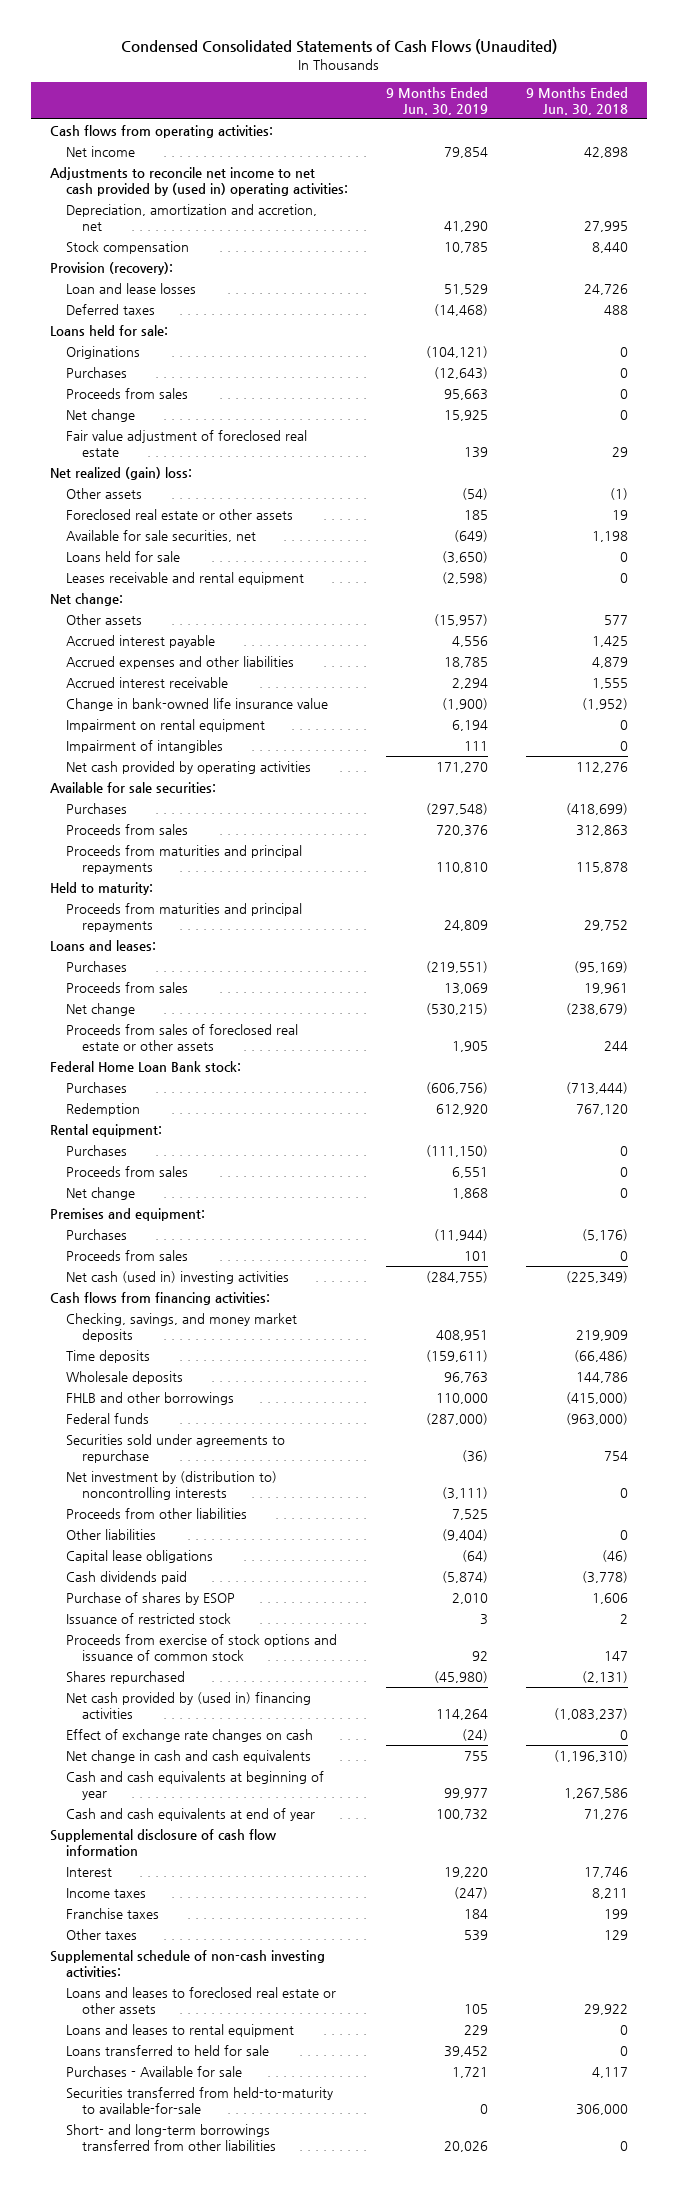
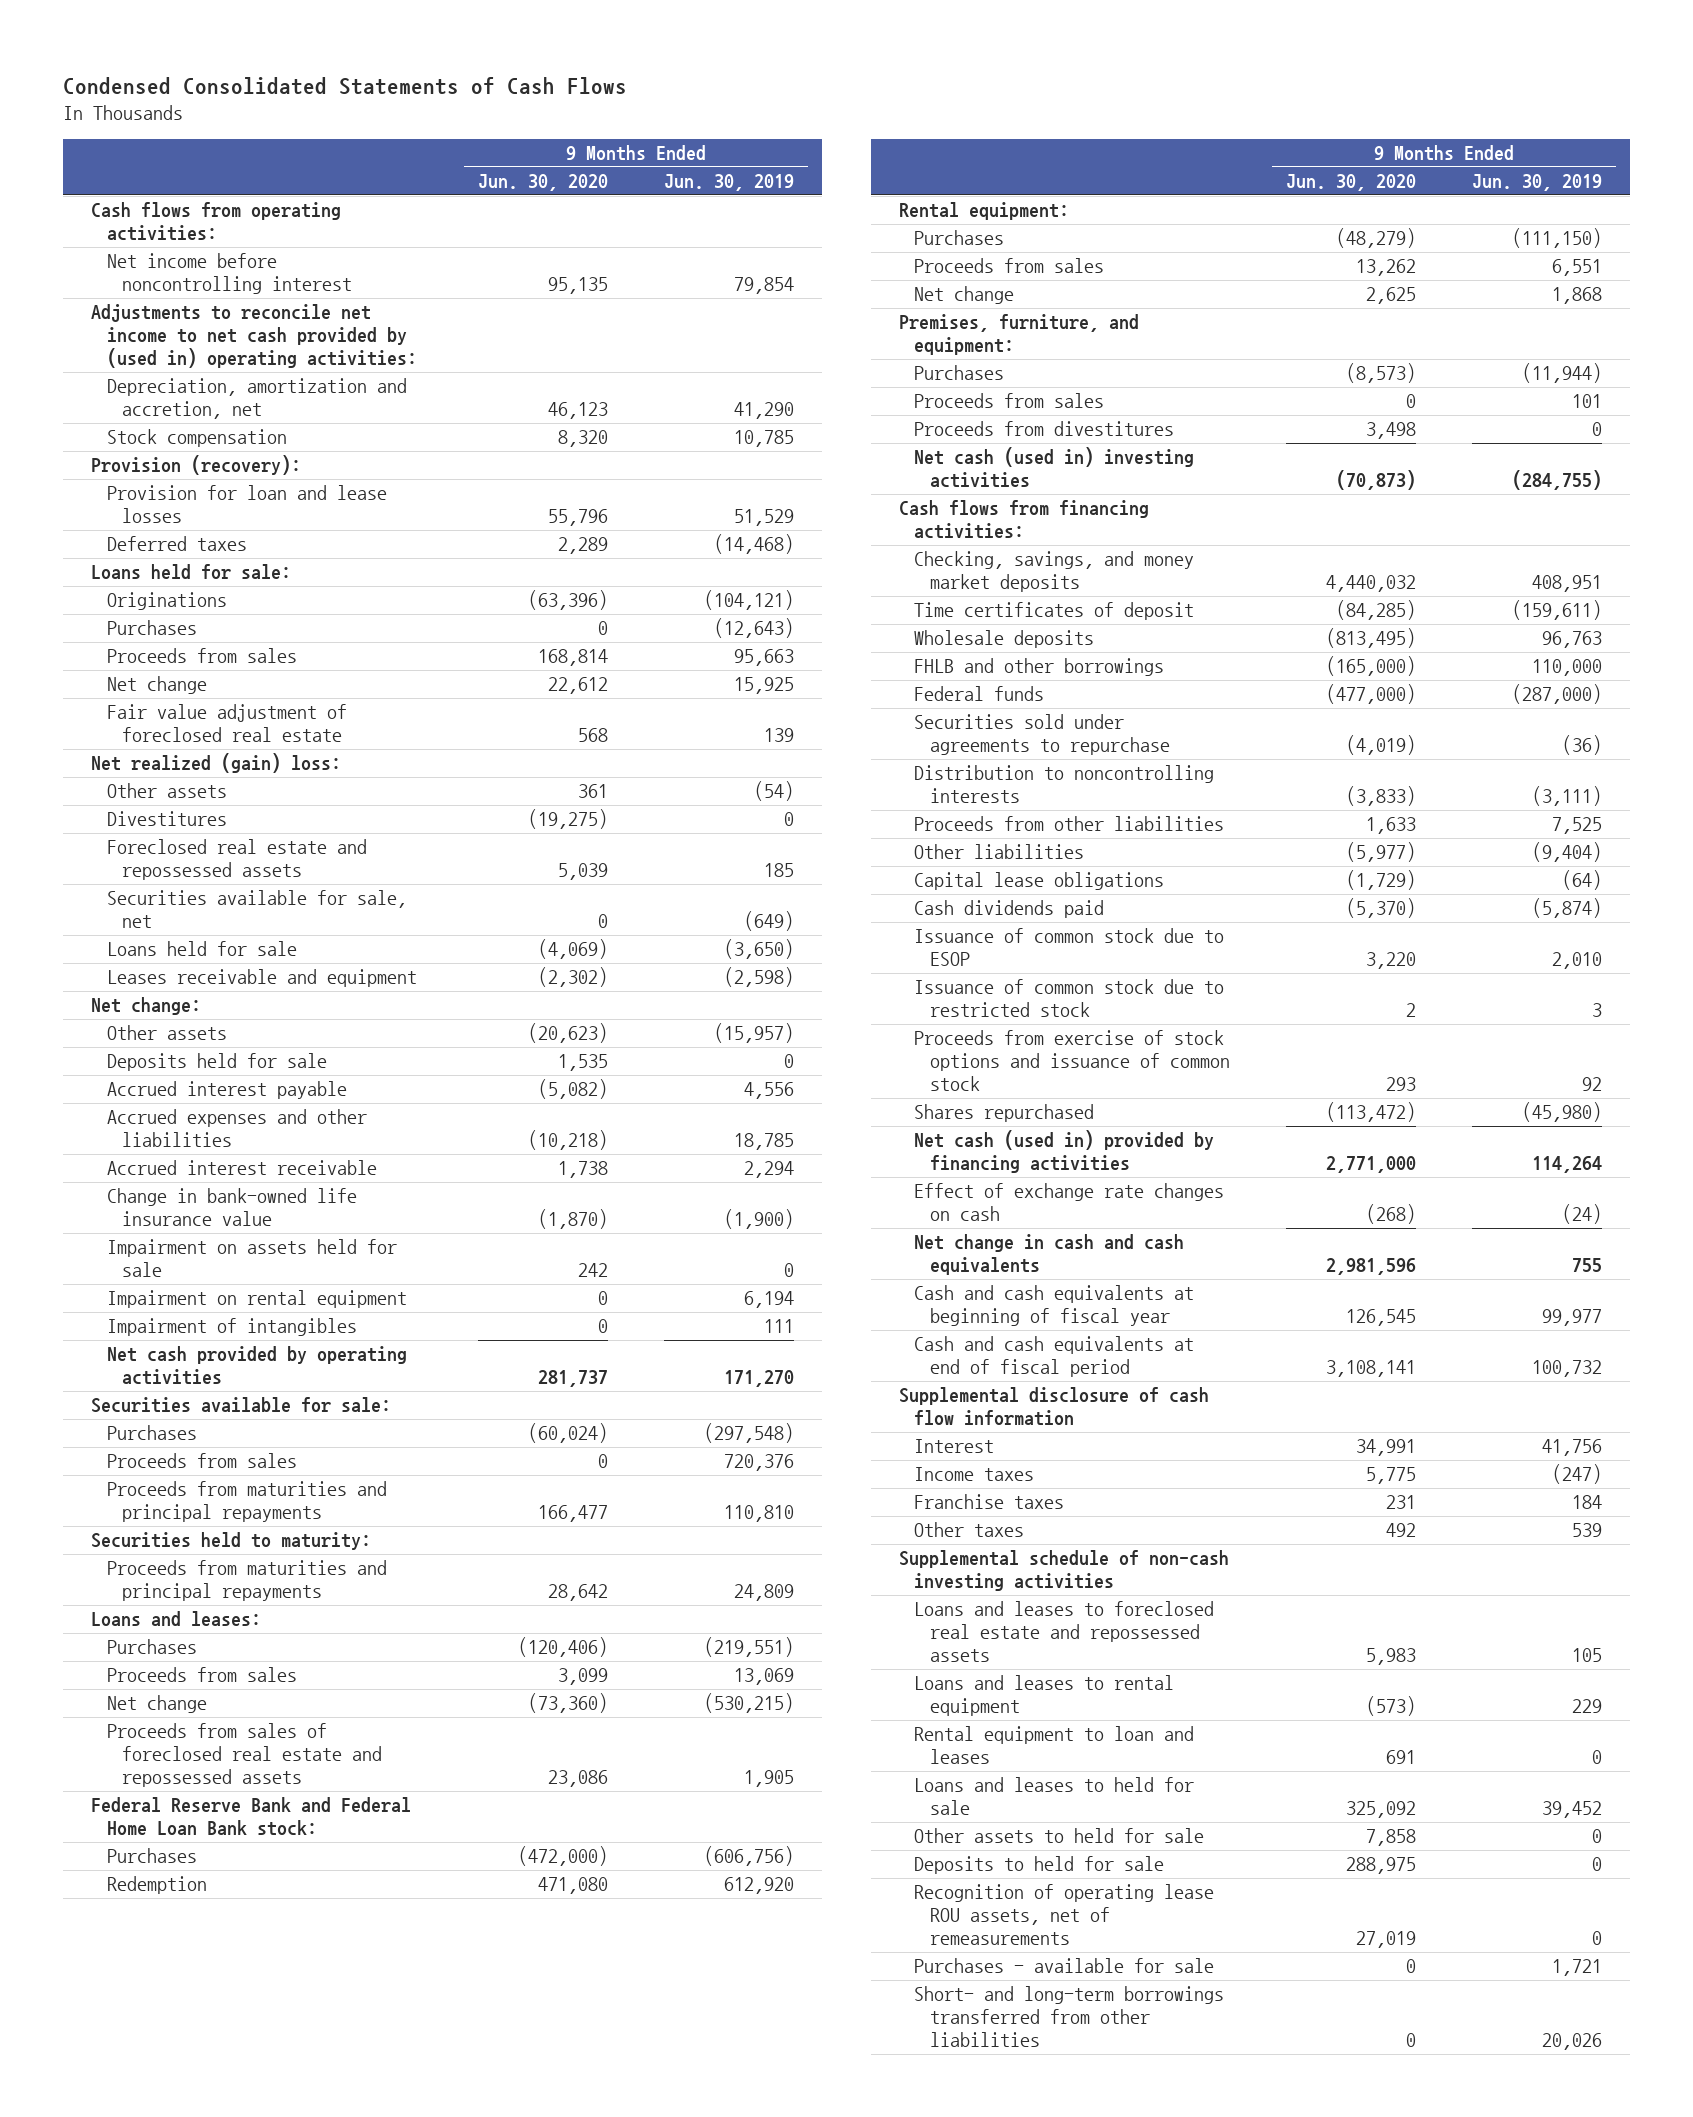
- Condensed Consolidated Statements of Cash Flows (Unaudited)
+ Condensed Consolidated Statements of Cash Flows
- | 9 Months Ended Jun. 30, 2019 | 9 Months Ended Jun. 30, 2018
+ | 9 Months Ended Jun. 30, 2020 | 9 Months Ended Jun. 30, 2019
- Net income | 79,854 | 42,898
+ Net income before noncontrolling interest | 95,135 | 79,854
- Loan and lease losses | 51,529 | 24,726
+ Provision for loan and lease losses | 55,796 | 51,529
- Foreclosed real estate or other assets | 185 | 19
- Available for sale securities, net | (649) | 1,198
+ Divestitures | (19,275) | 0
+ Foreclosed real estate and repossessed assets | 5,039 | 185
+ Securities available for sale, net | 0 | (649)
- Leases receivable and rental equipment | (2,598) | 0
+ Leases receivable and equipment | (2,302) | (2,598)
+ Deposits held for sale | 1,535 | 0
+ Impairment on assets held for sale | 242 | 0
- Available for sale securities:
+ Securities available for sale:
- Held to maturity:
+ Securities held to maturity:
- Proceeds from sales of foreclosed real estate or other assets | 1,905 | 244
- Federal Home Loan Bank stock:
+ Proceeds from sales of foreclosed real estate and repossessed assets | 23,086 | 1,905
+ Federal Reserve Bank and Federal Home Loan Bank stock:
- Premises and equipment:
+ Premises, furniture, and equipment:
+ Proceeds from divestitures | 3,498 | 0
- Time deposits | (159,611) | (66,486)
+ Time certificates of deposit | (84,285) | (159,611)
- Net investment by (distribution to) noncontrolling interests | (3,111) | 0
+ Distribution to noncontrolling interests | (3,833) | (3,111)
- Purchase of shares by ESOP | 2,010 | 1,606
- Issuance of restricted stock | 3 | 2
+ Issuance of common stock due to ESOP | 3,220 | 2,010
+ Issuance of common stock due to restricted stock | 2 | 3
- Net cash provided by (used in) financing activities | 114,264 | (1,083,237)
+ Net cash (used in) provided by financing activities | 2,771,000 | 114,264
- Cash and cash equivalents at beginning of year | 99,977 | 1,267,586
- Cash and cash equivalents at end of year | 100,732 | 71,276
+ Cash and cash equivalents at beginning of fiscal year | 126,545 | 99,977
+ Cash and cash equivalents at end of fiscal period | 3,108,141 | 100,732
- Interest | 19,220 | 17,746
+ Interest | 34,991 | 41,756
- Supplemental schedule of non-cash investing activities:
- Loans and leases to foreclosed real estate or other assets | 105 | 29,922
+ Supplemental schedule of non-cash investing activities
+ Loans and leases to foreclosed real estate and repossessed assets | 5,983 | 105
- Loans transferred to held for sale | 39,452 | 0
- Purchases - Available for sale | 1,721 | 4,117
- Securities transferred from held-to-maturity to available-for-sale | 0 | 306,000
+ Rental equipment to loan and leases | 691 | 0
+ Loans and leases to held for sale | 325,092 | 39,452
+ Other assets to held for sale | 7,858 | 0
+ Deposits to held for sale | 288,975 | 0
+ Recognition of operating lease ROU assets, net of remeasurements | 27,019 | 0
+ Purchases - available for sale | 0 | 1,721

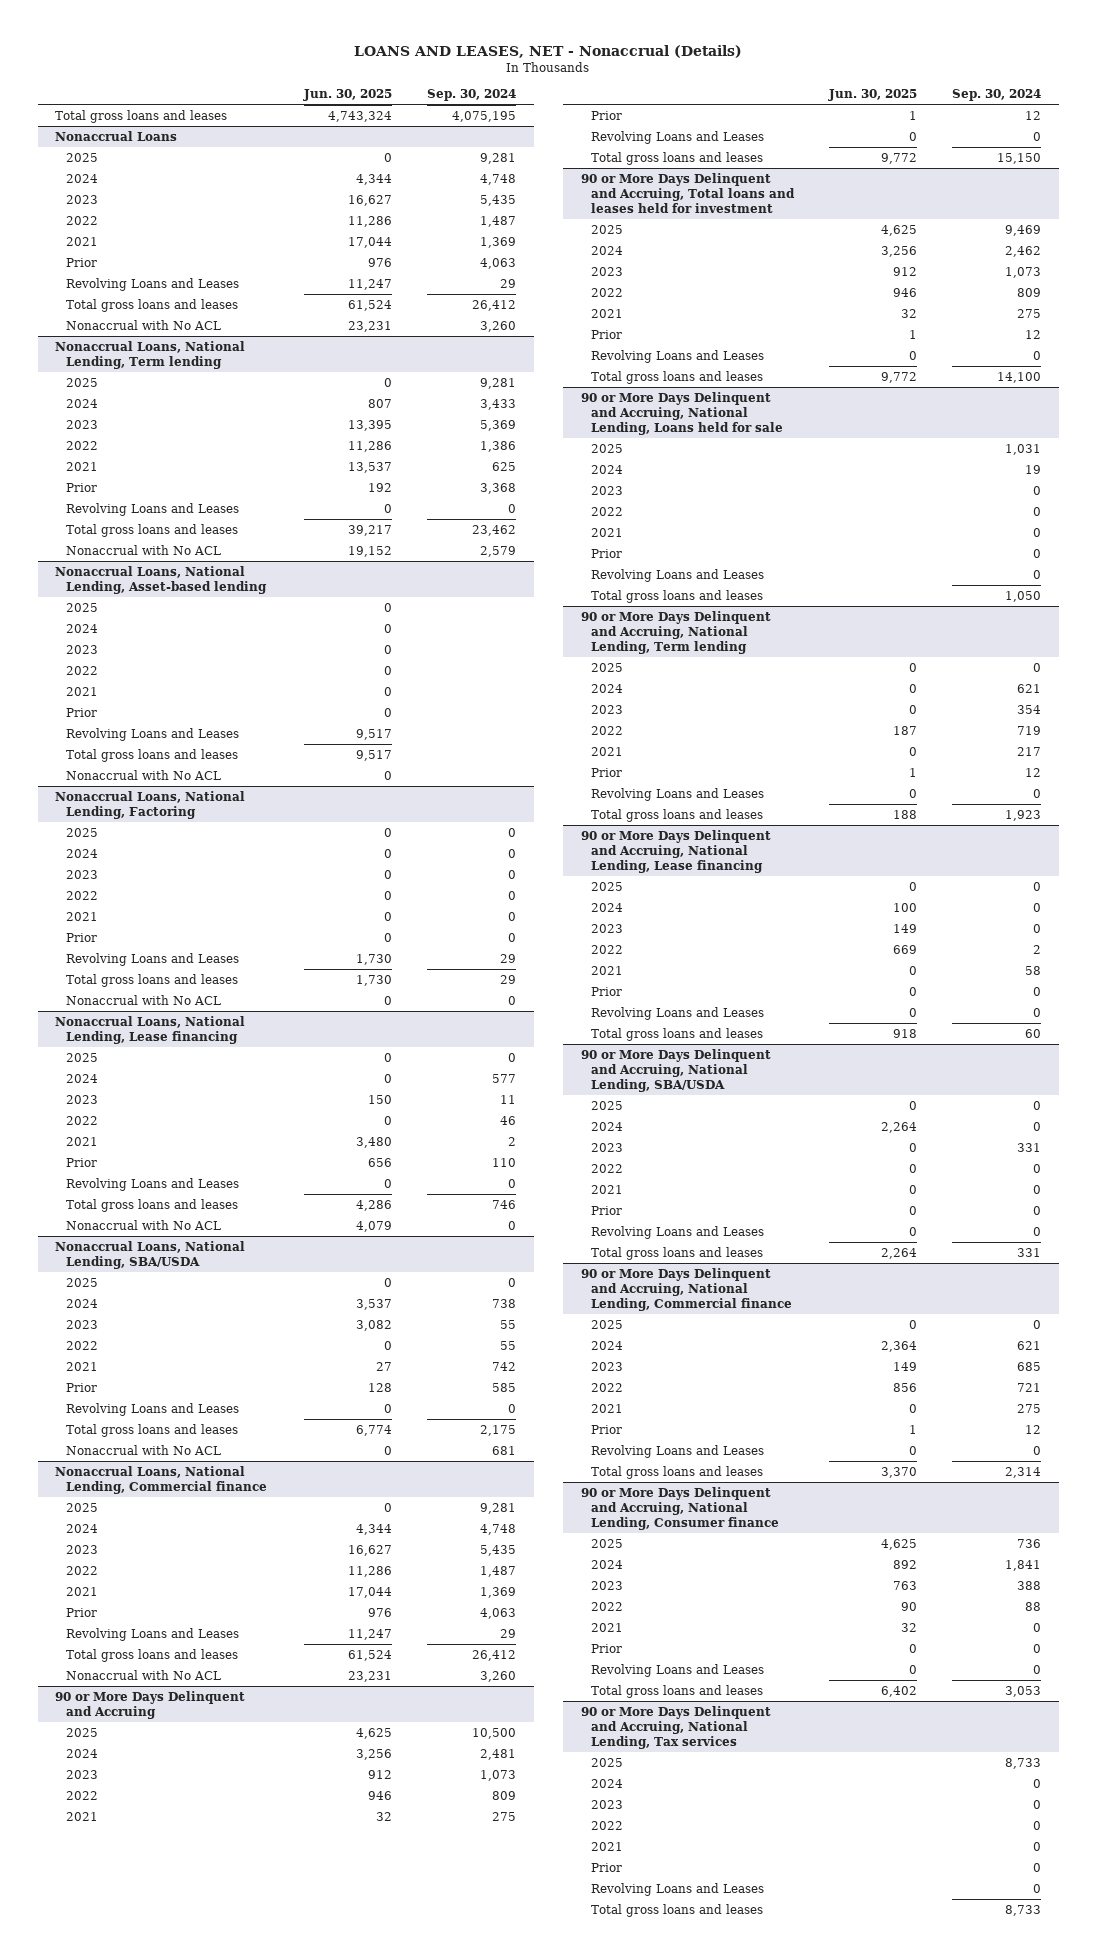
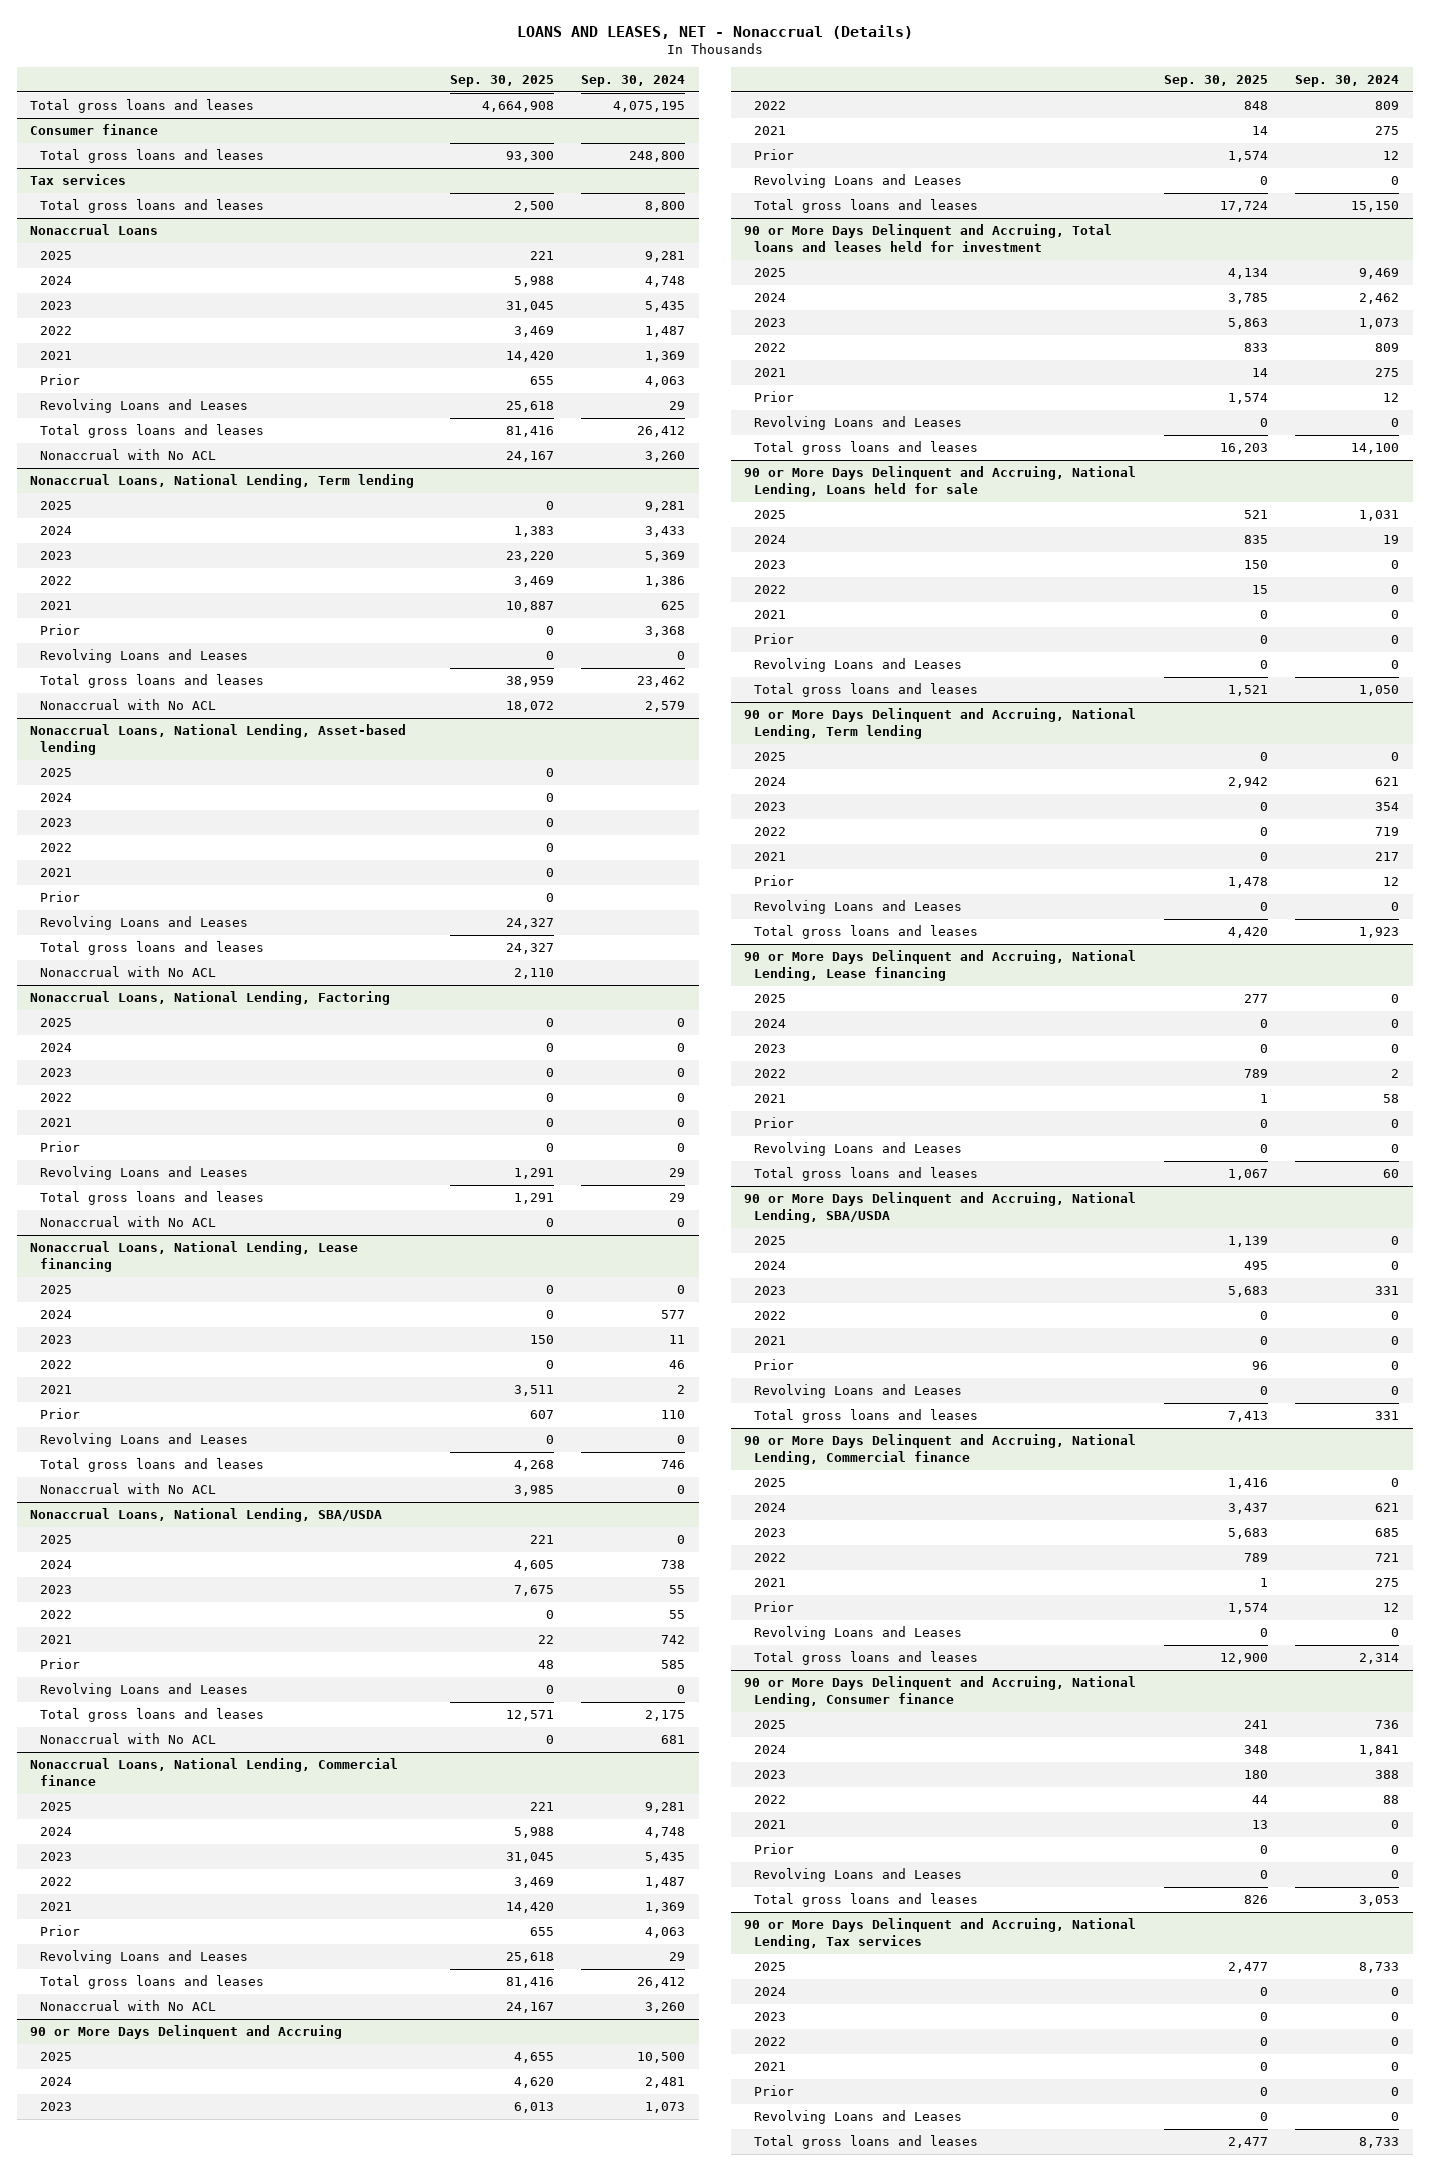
- | Jun. 30, 2025 | Sep. 30, 2024
+ | Sep. 30, 2025 | Sep. 30, 2024
+ Consumer finance
+ Total gross loans and leases | 93,300 | 248,800
+ Tax services
+ Total gross loans and leases | 2,500 | 8,800

